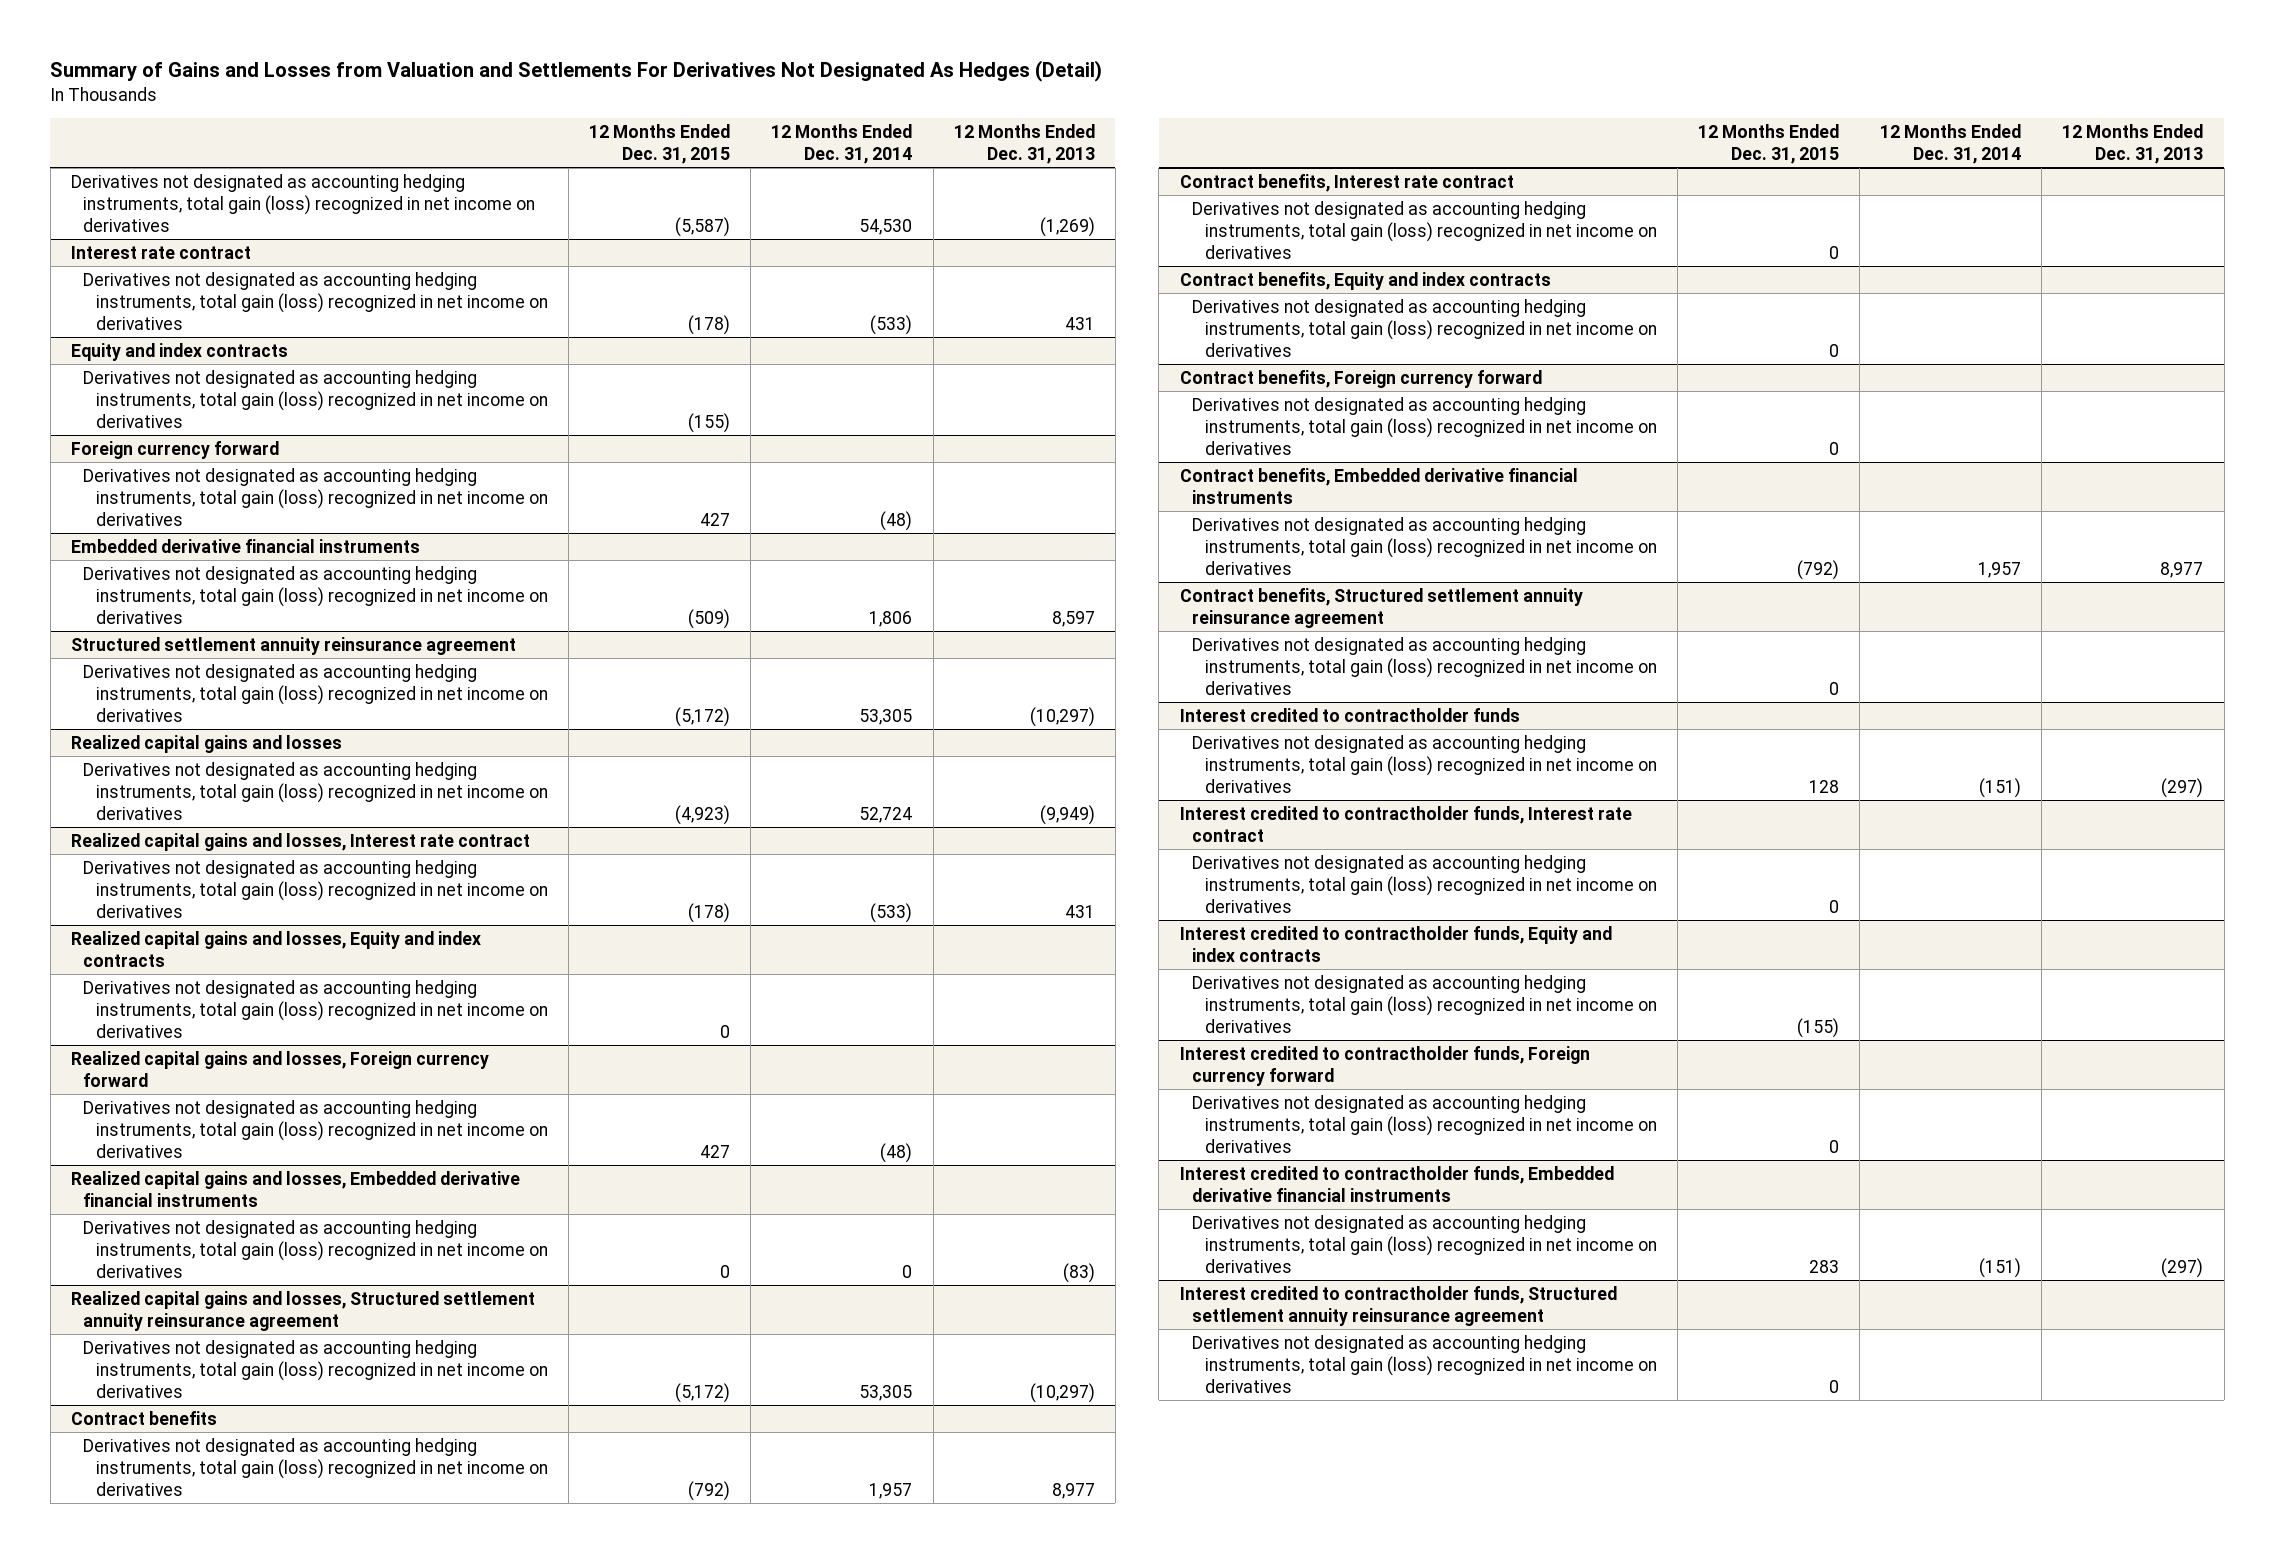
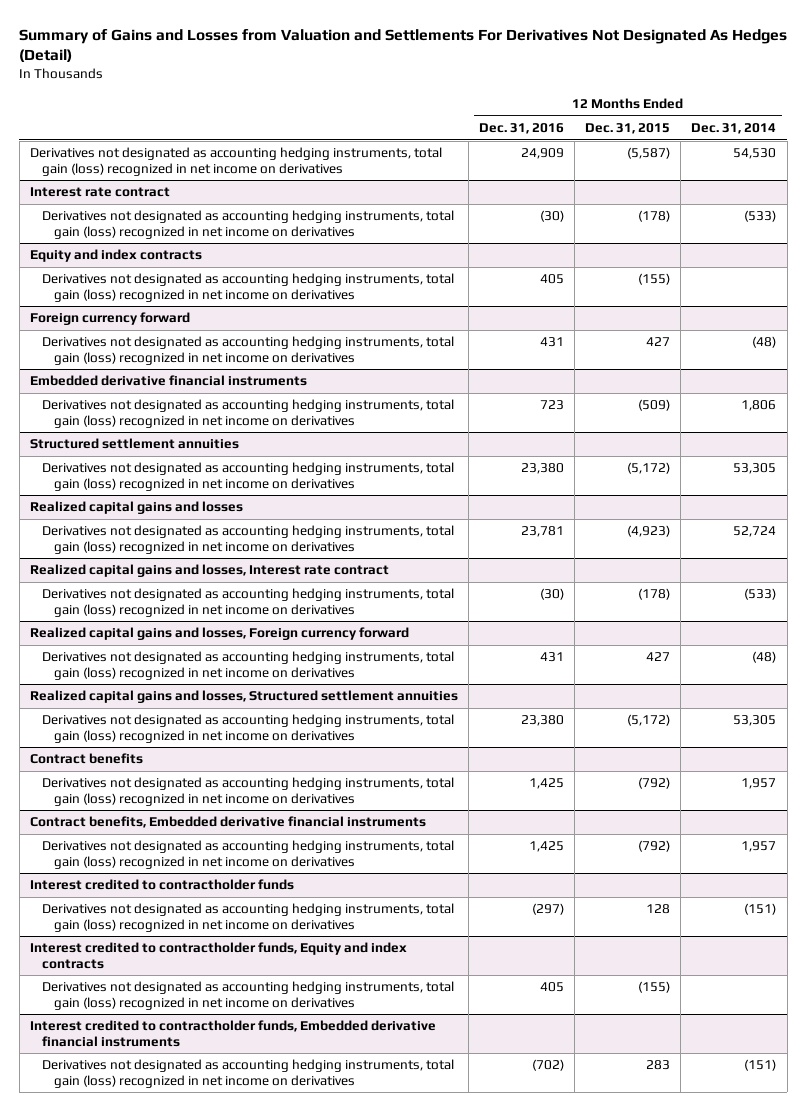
- | 12 Months Ended Dec. 31, 2015 | 12 Months Ended Dec. 31, 2014 | 12 Months Ended Dec. 31, 2013
+ | 12 Months Ended Dec. 31, 2016 | 12 Months Ended Dec. 31, 2015 | 12 Months Ended Dec. 31, 2014
- Structured settlement annuity reinsurance agreement
+ Structured settlement annuities
- Realized capital gains and losses, Equity and index contracts
- Derivatives not designated as accounting hedging instruments, total gain (loss) recognized in net income on derivatives | 0 | |
- Realized capital gains and losses, Embedded derivative financial instruments
- Derivatives not designated as accounting hedging instruments, total gain (loss) recognized in net income on derivatives | 0 | 0 | (83)
- Realized capital gains and losses, Structured settlement annuity reinsurance agreement
+ Realized capital gains and losses, Structured settlement annuities
- Contract benefits, Interest rate contract
- Derivatives not designated as accounting hedging instruments, total gain (loss) recognized in net income on derivatives | 0 | |
- Contract benefits, Equity and index contracts
- Derivatives not designated as accounting hedging instruments, total gain (loss) recognized in net income on derivatives | 0 | |
- Contract benefits, Foreign currency forward
- Derivatives not designated as accounting hedging instruments, total gain (loss) recognized in net income on derivatives | 0 | |
- Contract benefits, Structured settlement annuity reinsurance agreement
- Derivatives not designated as accounting hedging instruments, total gain (loss) recognized in net income on derivatives | 0 | |
- Interest credited to contractholder funds, Interest rate contract
- Derivatives not designated as accounting hedging instruments, total gain (loss) recognized in net income on derivatives | 0 | |
- Interest credited to contractholder funds, Foreign currency forward
- Derivatives not designated as accounting hedging instruments, total gain (loss) recognized in net income on derivatives | 0 | |
- Interest credited to contractholder funds, Structured settlement annuity reinsurance agreement
- Derivatives not designated as accounting hedging instruments, total gain (loss) recognized in net income on derivatives | 0 | |

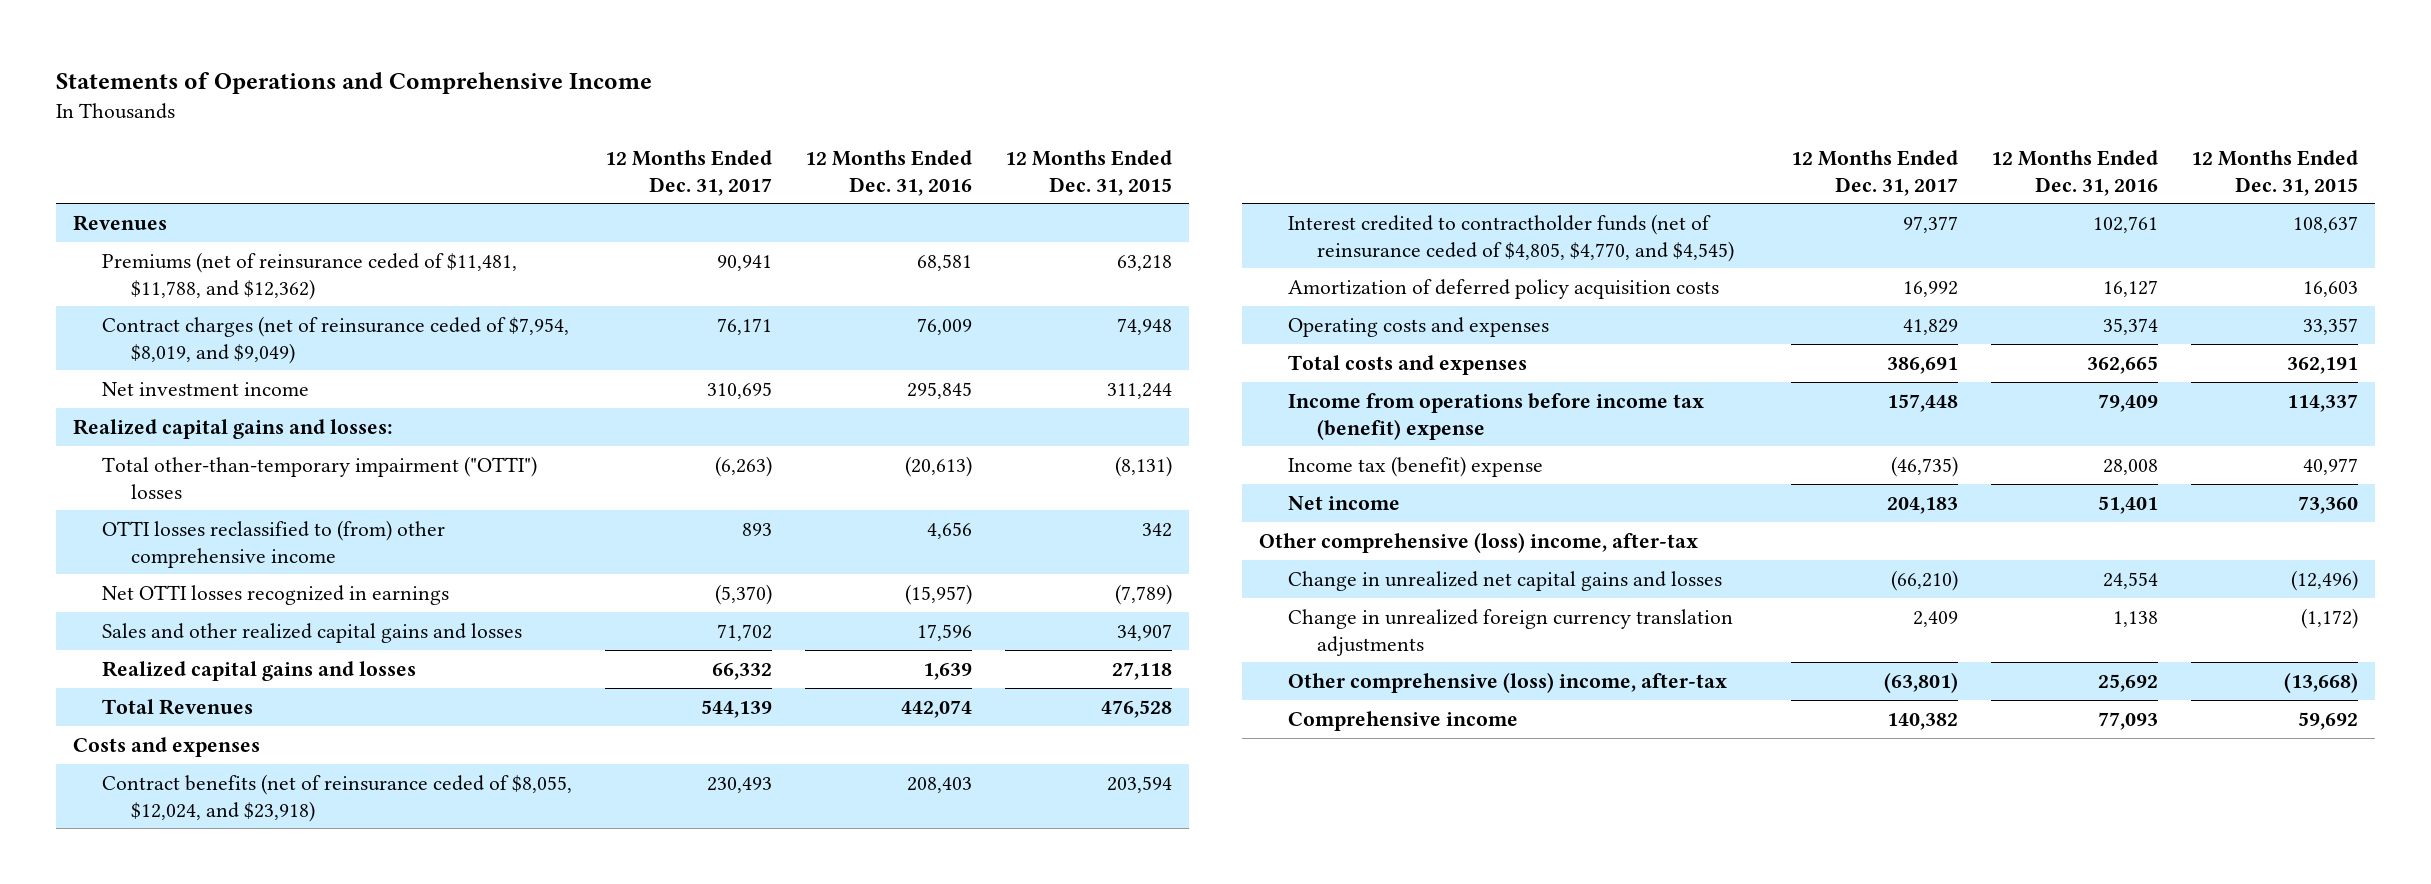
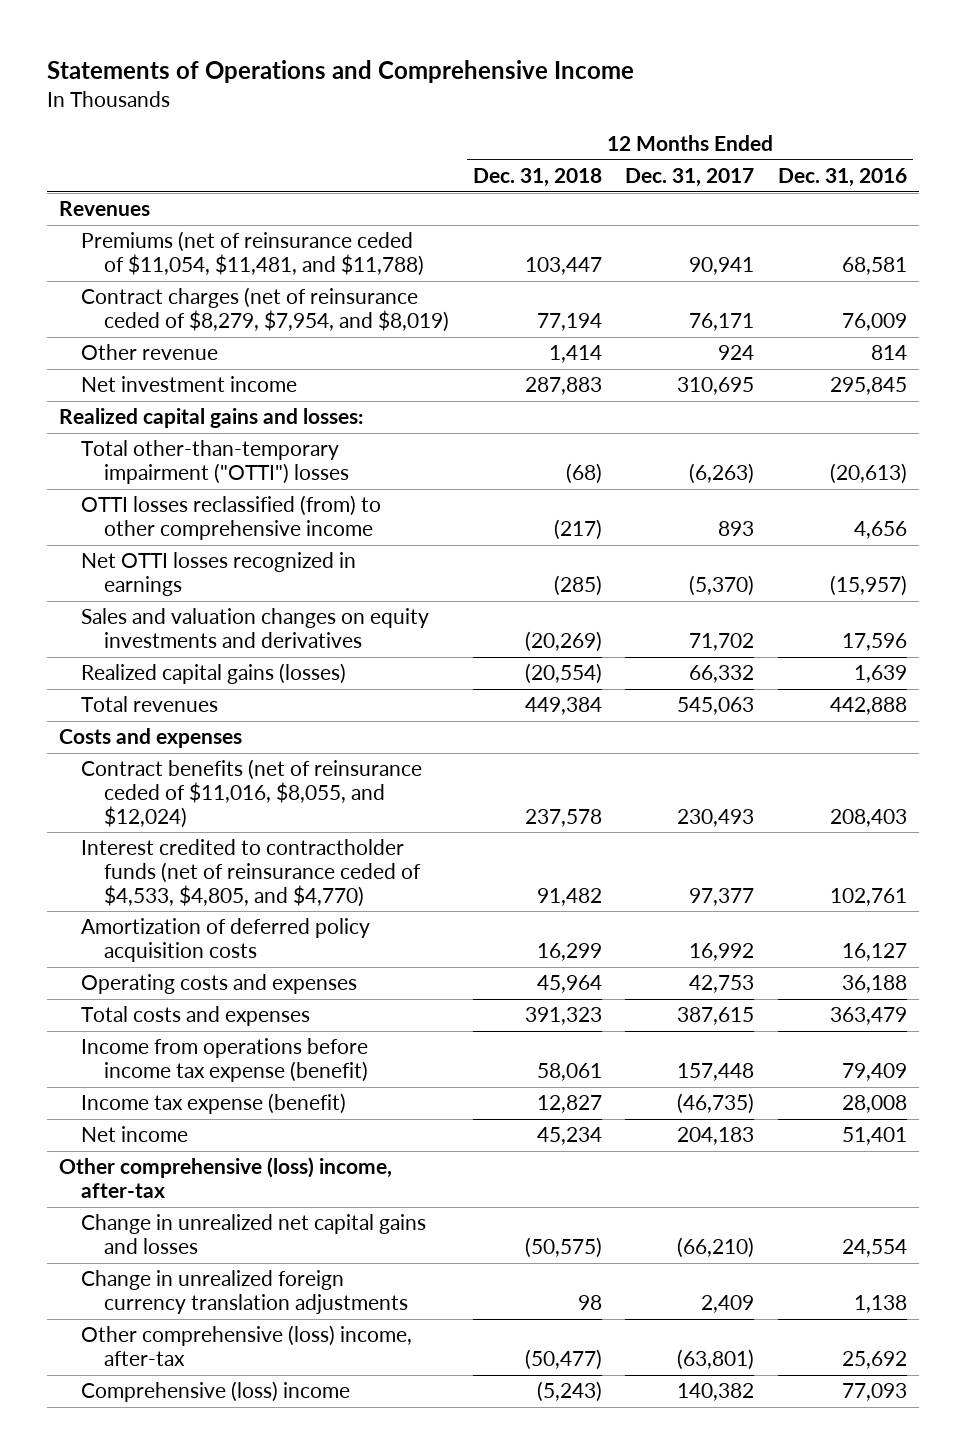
- | 12 Months Ended Dec. 31, 2017 | 12 Months Ended Dec. 31, 2016 | 12 Months Ended Dec. 31, 2015
+ | 12 Months Ended Dec. 31, 2018 | 12 Months Ended Dec. 31, 2017 | 12 Months Ended Dec. 31, 2016
- Premiums (net of reinsurance ceded of $11,481, $11,788, and $12,362) | 90,941 | 68,581 | 63,218
- Contract charges (net of reinsurance ceded of $7,954, $8,019, and $9,049) | 76,171 | 76,009 | 74,948
+ Premiums (net of reinsurance ceded of $11,054, $11,481, and $11,788) | 103,447 | 90,941 | 68,581
+ Contract charges (net of reinsurance ceded of $8,279, $7,954, and $8,019) | 77,194 | 76,171 | 76,009
+ Other revenue | 1,414 | 924 | 814
- OTTI losses reclassified to (from) other comprehensive income | 893 | 4,656 | 342
+ OTTI losses reclassified (from) to other comprehensive income | (217) | 893 | 4,656
- Sales and other realized capital gains and losses | 71,702 | 17,596 | 34,907
- Realized capital gains and losses | 66,332 | 1,639 | 27,118
- Total Revenues | 544,139 | 442,074 | 476,528
+ Sales and valuation changes on equity investments and derivatives | (20,269) | 71,702 | 17,596
+ Realized capital gains (losses) | (20,554) | 66,332 | 1,639
+ Total revenues | 449,384 | 545,063 | 442,888
- Contract benefits (net of reinsurance ceded of $8,055, $12,024, and $23,918) | 230,493 | 208,403 | 203,594
- Interest credited to contractholder funds (net of reinsurance ceded of $4,805, $4,770, and $4,545) | 97,377 | 102,761 | 108,637
+ Contract benefits (net of reinsurance ceded of $11,016, $8,055, and $12,024) | 237,578 | 230,493 | 208,403
+ Interest credited to contractholder funds (net of reinsurance ceded of $4,533, $4,805, and $4,770) | 91,482 | 97,377 | 102,761
- Operating costs and expenses | 41,829 | 35,374 | 33,357
- Total costs and expenses | 386,691 | 362,665 | 362,191
- Income from operations before income tax (benefit) expense | 157,448 | 79,409 | 114,337
- Income tax (benefit) expense | (46,735) | 28,008 | 40,977
+ Operating costs and expenses | 45,964 | 42,753 | 36,188
+ Total costs and expenses | 391,323 | 387,615 | 363,479
+ Income from operations before income tax expense (benefit) | 58,061 | 157,448 | 79,409
+ Income tax expense (benefit) | 12,827 | (46,735) | 28,008
- Comprehensive income | 140,382 | 77,093 | 59,692
+ Comprehensive (loss) income | (5,243) | 140,382 | 77,093

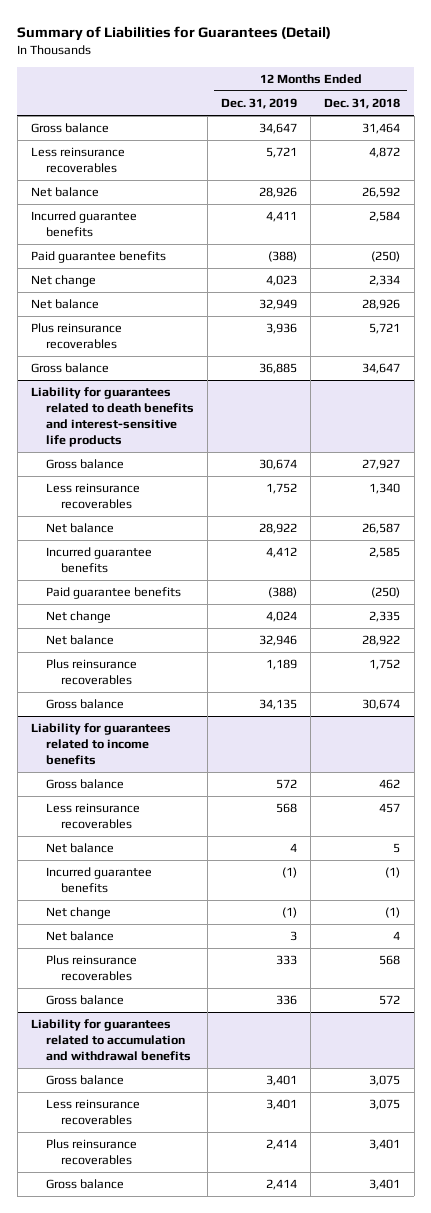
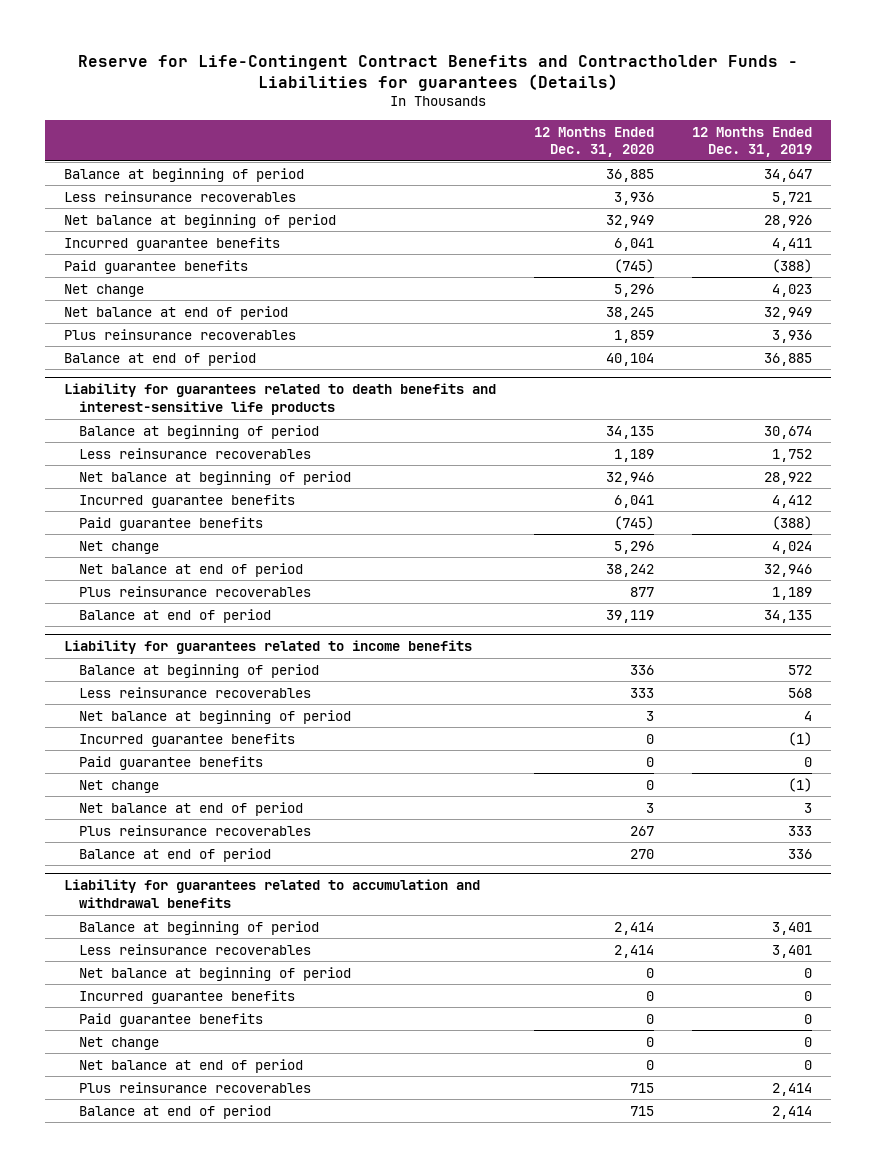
- Summary of Liabilities for Guarantees (Detail)
+ Reserve for Life-Contingent Contract Benefits and Contractholder Funds - Liabilities for guarantees (Details)
- | 12 Months Ended Dec. 31, 2019 | 12 Months Ended Dec. 31, 2018
+ | 12 Months Ended Dec. 31, 2020 | 12 Months Ended Dec. 31, 2019
- Gross balance | 34,647 | 31,464
+ Balance at beginning of period | 36,885 | 34,647
- Net balance | 28,926 | 26,592
+ Net balance at beginning of period | 32,949 | 28,926
- Net balance | 32,949 | 28,926
+ Net balance at end of period | 38,245 | 32,949
- Gross balance | 36,885 | 34,647
+ Balance at end of period | 40,104 | 36,885
@ Liability for guarantees related to death benefits and interest-sensitive life products
- Gross balance | 30,674 | 27,927
+ Balance at beginning of period | 34,135 | 30,674
- Net balance | 28,922 | 26,587
+ Net balance at beginning of period | 32,946 | 28,922
- Net balance | 32,946 | 28,922
+ Net balance at end of period | 38,242 | 32,946
- Gross balance | 34,135 | 30,674
+ Balance at end of period | 39,119 | 34,135
@ Liability for guarantees related to income benefits
- Gross balance | 572 | 462
+ Balance at beginning of period | 336 | 572
- Net balance | 4 | 5
+ Net balance at beginning of period | 3 | 4
+ Paid guarantee benefits | 0 | 0
- Net balance | 3 | 4
+ Net balance at end of period | 3 | 3
- Gross balance | 336 | 572
+ Balance at end of period | 270 | 336
@ Liability for guarantees related to accumulation and withdrawal benefits
- Gross balance | 3,401 | 3,075
+ Balance at beginning of period | 2,414 | 3,401
+ Net balance at beginning of period | 0 | 0
+ Incurred guarantee benefits | 0 | 0
+ Paid guarantee benefits | 0 | 0
+ Net change | 0 | 0
+ Net balance at end of period | 0 | 0
- Gross balance | 2,414 | 3,401
+ Balance at end of period | 715 | 2,414

